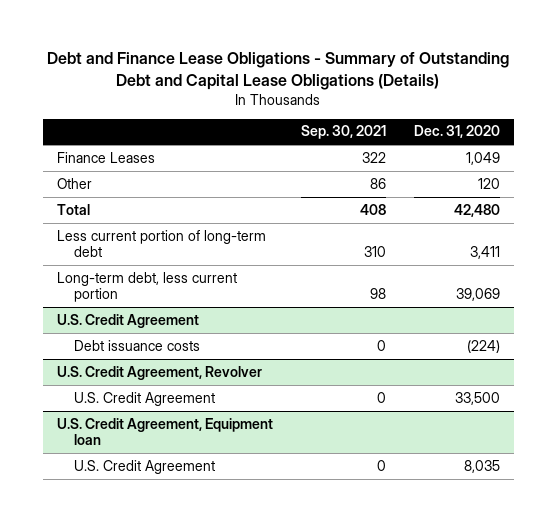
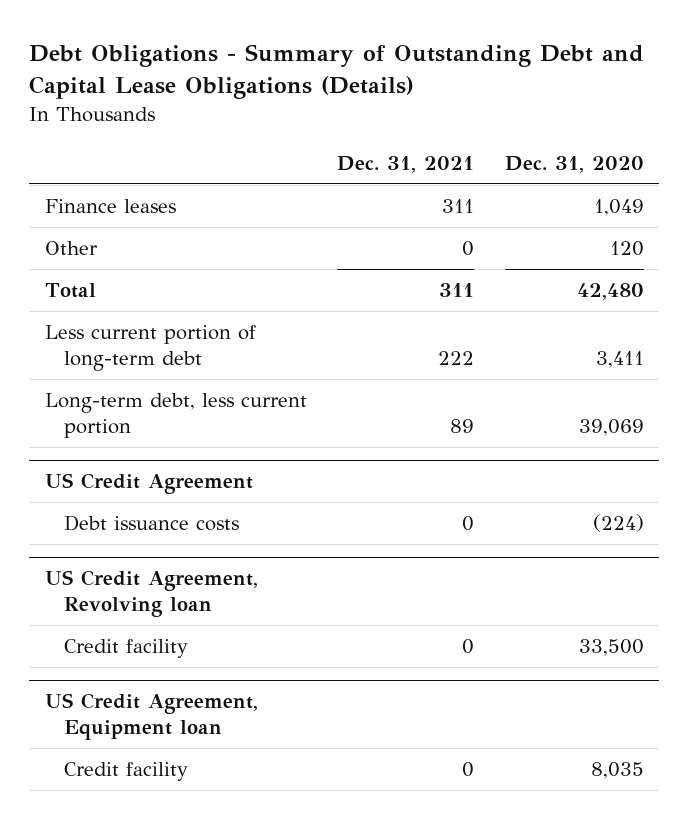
- Debt and Finance Lease Obligations - Summary of Outstanding Debt and Capital Lease Obligations (Details)
+ Debt Obligations - Summary of Outstanding Debt and Capital Lease Obligations (Details)
- | Sep. 30, 2021 | Dec. 31, 2020
+ | Dec. 31, 2021 | Dec. 31, 2020
- Finance Leases | 322 | 1,049
+ Finance leases | 311 | 1,049
- U.S. Credit Agreement
+ US Credit Agreement
- U.S. Credit Agreement, Revolver
- U.S. Credit Agreement | 0 | 33,500
- U.S. Credit Agreement, Equipment loan
- U.S. Credit Agreement | 0 | 8,035
+ US Credit Agreement, Revolving loan
+ Credit facility | 0 | 33,500
+ US Credit Agreement, Equipment loan
+ Credit facility | 0 | 8,035

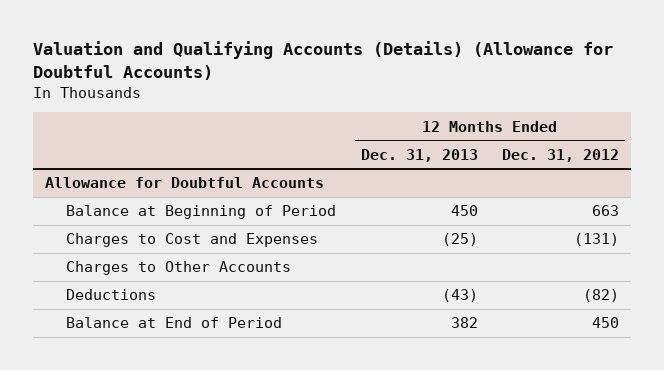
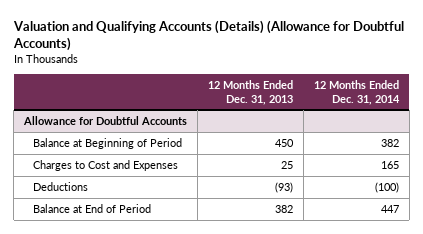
- | 12 Months Ended Dec. 31, 2013 | 12 Months Ended Dec. 31, 2012
+ | 12 Months Ended Dec. 31, 2013 | 12 Months Ended Dec. 31, 2014
@ Allowance for Doubtful Accounts
- Charges to Cost and Expenses | (25) | (131)
- Charges to Other Accounts
- Deductions | (43) | (82)
+ Charges to Cost and Expenses | 25 | 165
+ Deductions | (93) | (100)

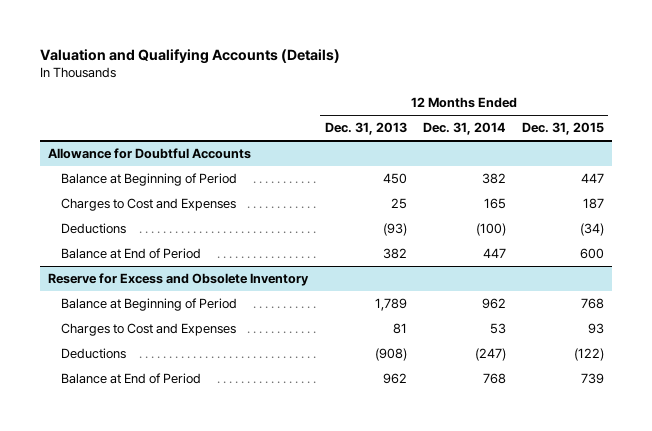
- Valuation and Qualifying Accounts (Details) (Allowance for Doubtful Accounts)
+ Valuation and Qualifying Accounts (Details)
- | 12 Months Ended Dec. 31, 2013 | 12 Months Ended Dec. 31, 2014
+ | 12 Months Ended Dec. 31, 2013 | 12 Months Ended Dec. 31, 2014 | 12 Months Ended Dec. 31, 2015
+ Reserve for Excess and Obsolete Inventory
+ Balance at Beginning of Period | 1,789 | 962 | 768
+ Charges to Cost and Expenses | 81 | 53 | 93
+ Deductions | (908) | (247) | (122)
+ Balance at End of Period | 962 | 768 | 739

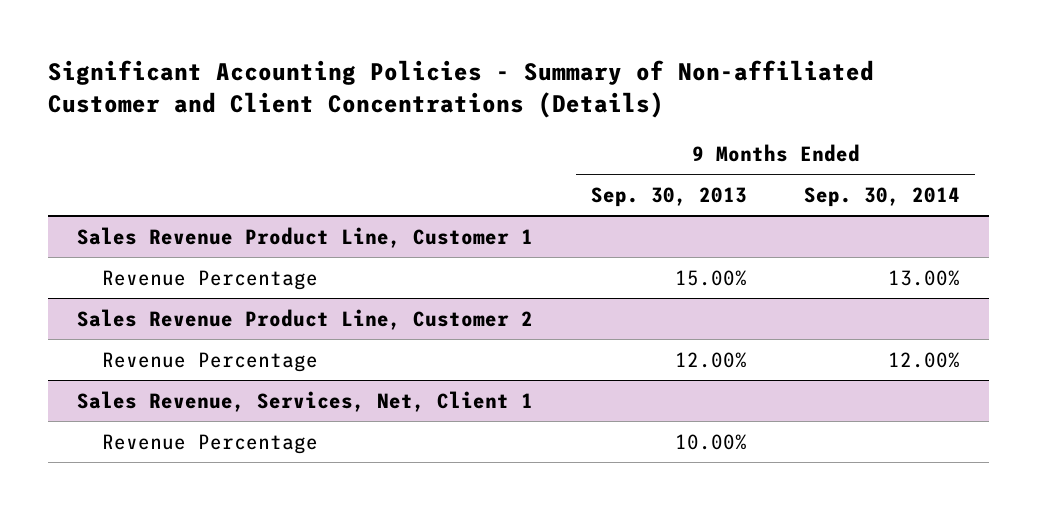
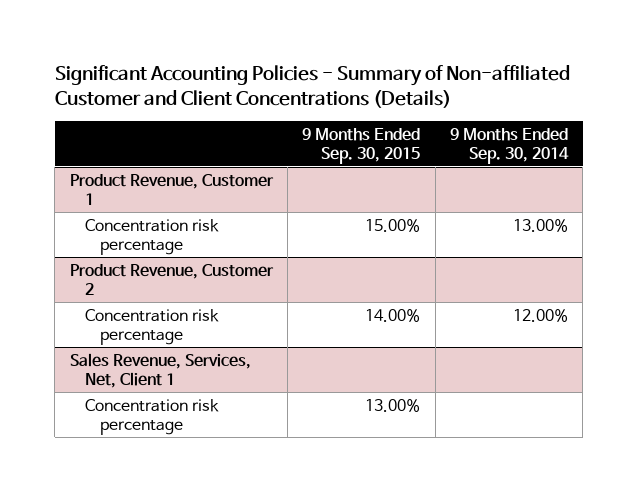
- | 9 Months Ended Sep. 30, 2013 | 9 Months Ended Sep. 30, 2014
+ | 9 Months Ended Sep. 30, 2015 | 9 Months Ended Sep. 30, 2014
- Sales Revenue Product Line, Customer 1
- Revenue Percentage | 15.00% | 13.00%
- Sales Revenue Product Line, Customer 2
- Revenue Percentage | 12.00% | 12.00%
+ Product Revenue, Customer 1
+ Concentration risk percentage | 15.00% | 13.00%
+ Product Revenue, Customer 2
+ Concentration risk percentage | 14.00% | 12.00%
@ Sales Revenue, Services, Net, Client 1
- Revenue Percentage | 10.00% |
+ Concentration risk percentage | 13.00% |

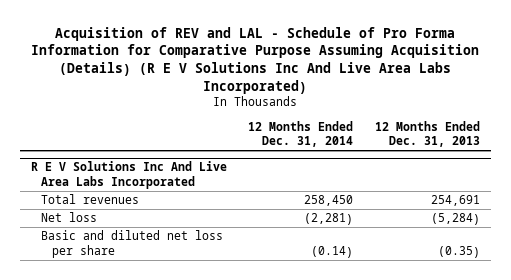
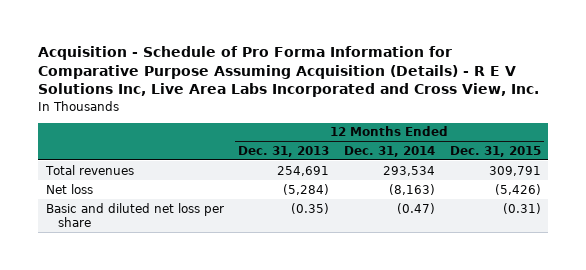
- Acquisition of REV and LAL - Schedule of Pro Forma Information for Comparative Purpose Assuming Acquisition (Details) (R E V Solutions Inc And Live Area Labs Incorporated)
+ Acquisition - Schedule of Pro Forma Information for Comparative Purpose Assuming Acquisition (Details) - R E V Solutions Inc, Live Area Labs Incorporated and Cross View, Inc.
- | 12 Months Ended Dec. 31, 2014 | 12 Months Ended Dec. 31, 2013
+ | 12 Months Ended Dec. 31, 2013 | 12 Months Ended Dec. 31, 2014 | 12 Months Ended Dec. 31, 2015
- R E V Solutions Inc And Live Area Labs Incorporated
- Total revenues | 258,450 | 254,691
- Net loss | (2,281) | (5,284)
- Basic and diluted net loss per share | (0.14) | (0.35)
+ Total revenues | 254,691 | 293,534 | 309,791
+ Net loss | (5,284) | (8,163) | (5,426)
+ Basic and diluted net loss per share | (0.35) | (0.47) | (0.31)

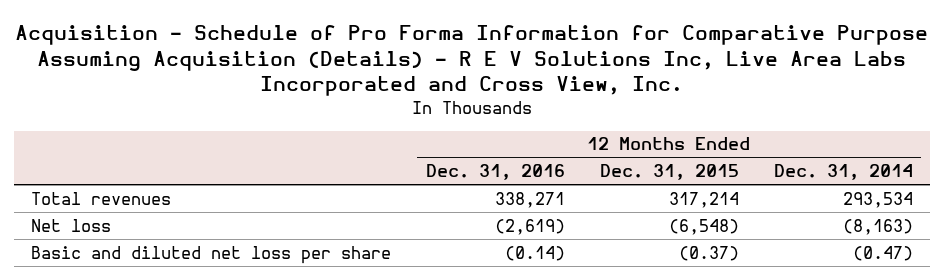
- | 12 Months Ended Dec. 31, 2013 | 12 Months Ended Dec. 31, 2014 | 12 Months Ended Dec. 31, 2015
+ | 12 Months Ended Dec. 31, 2016 | 12 Months Ended Dec. 31, 2015 | 12 Months Ended Dec. 31, 2014
- Total revenues | 254,691 | 293,534 | 309,791
- Net loss | (5,284) | (8,163) | (5,426)
- Basic and diluted net loss per share | (0.35) | (0.47) | (0.31)
+ Total revenues | 338,271 | 317,214 | 293,534
+ Net loss | (2,619) | (6,548) | (8,163)
+ Basic and diluted net loss per share | (0.14) | (0.37) | (0.47)

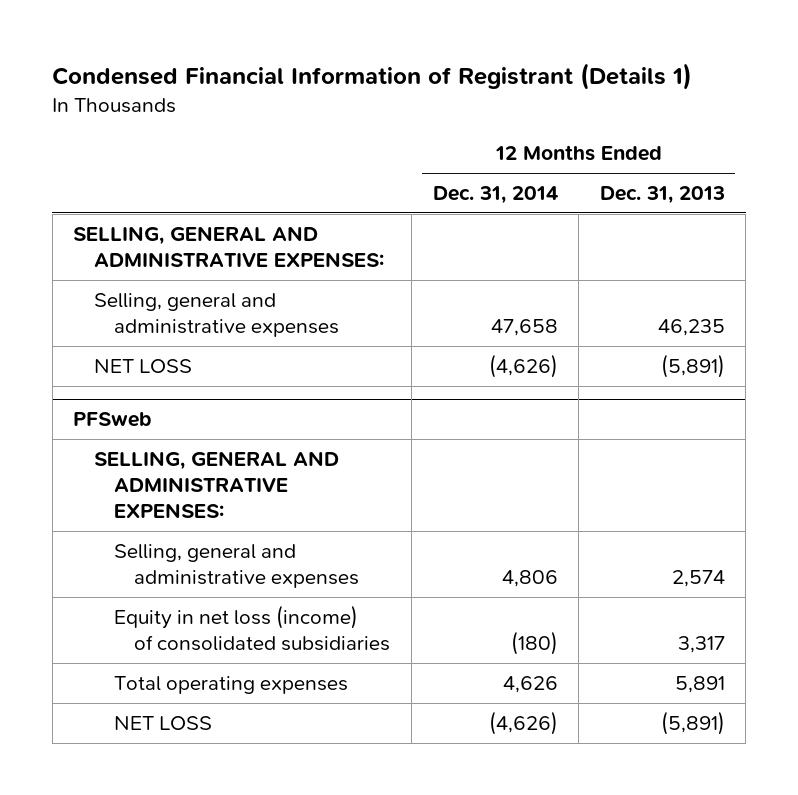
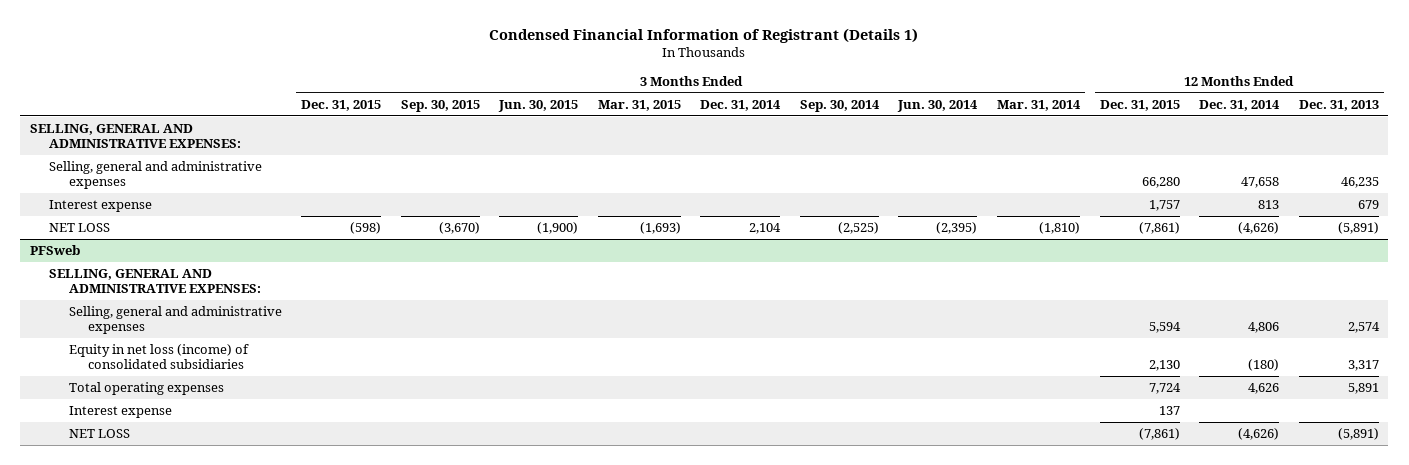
- | 12 Months Ended Dec. 31, 2014 | 12 Months Ended Dec. 31, 2013
+ | 3 Months Ended Dec. 31, 2015 | 3 Months Ended Sep. 30, 2015 | 3 Months Ended Jun. 30, 2015 | 3 Months Ended Mar. 31, 2015 | 3 Months Ended Dec. 31, 2014 | 3 Months Ended Sep. 30, 2014 | 3 Months Ended Jun. 30, 2014 | 3 Months Ended Mar. 31, 2014 | 12 Months Ended Dec. 31, 2015 | 12 Months Ended Dec. 31, 2014 | 12 Months Ended Dec. 31, 2013
+ Interest expense | | | | | | | | | 1,757 | 813 | 679
@ PFSweb
+ Interest expense | | | | | | | | | 137 | |

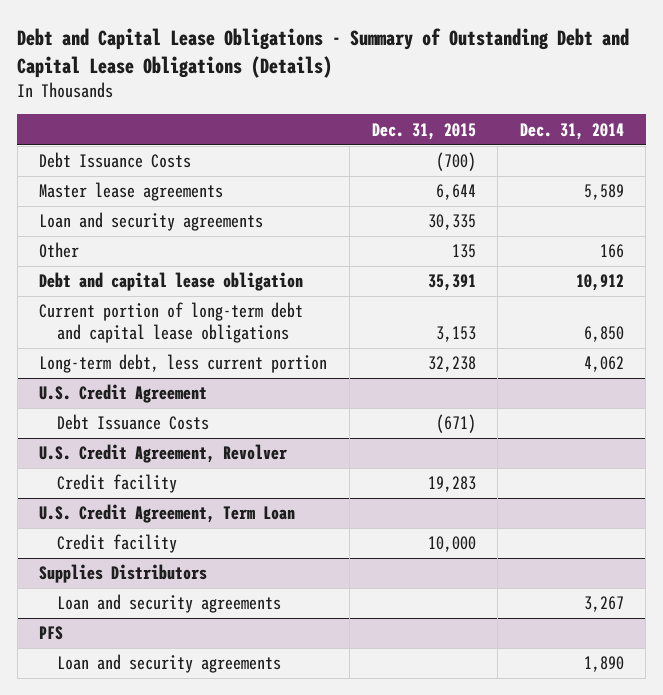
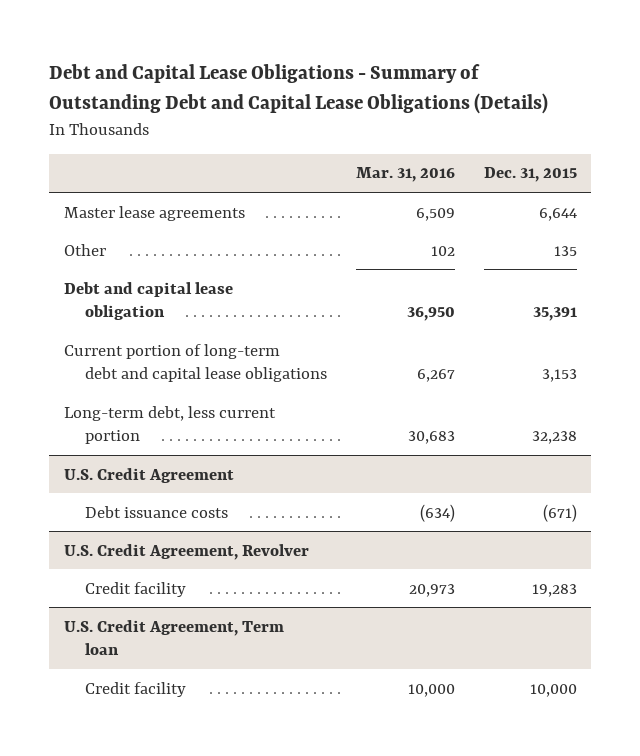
- | Dec. 31, 2015 | Dec. 31, 2014
+ | Mar. 31, 2016 | Dec. 31, 2015
- Debt Issuance Costs | (700) |
- Loan and security agreements | 30,335 |
@ U.S. Credit Agreement
- Debt Issuance Costs | (671) |
+ Debt issuance costs | (634) | (671)
- U.S. Credit Agreement, Term Loan
+ U.S. Credit Agreement, Term loan
- Supplies Distributors
- Loan and security agreements | | 3,267
- PFS
- Loan and security agreements | | 1,890

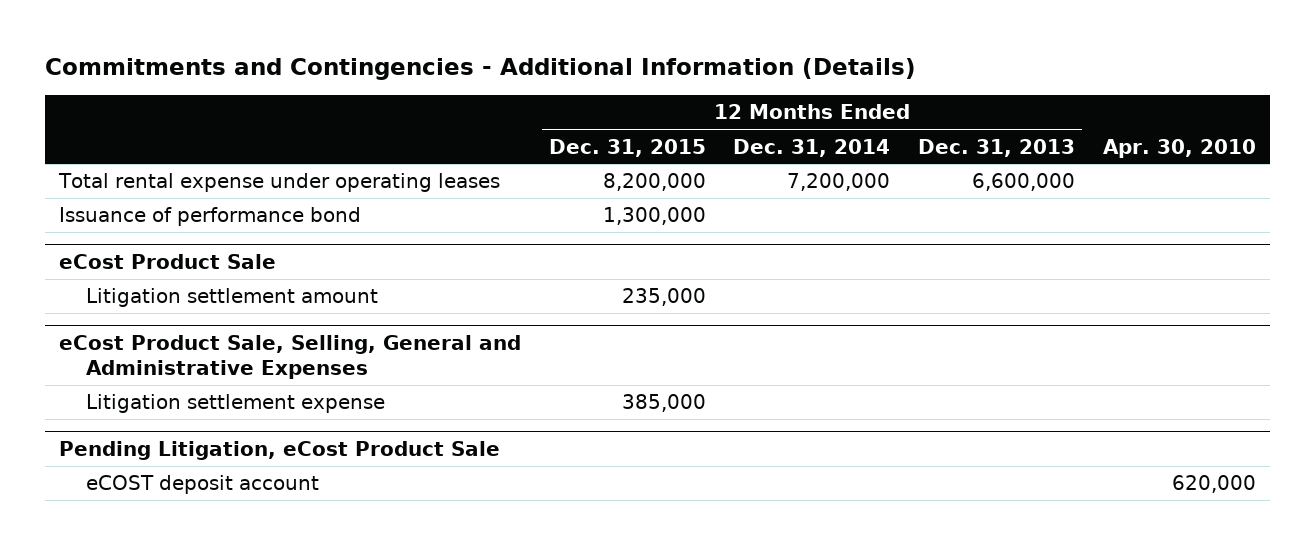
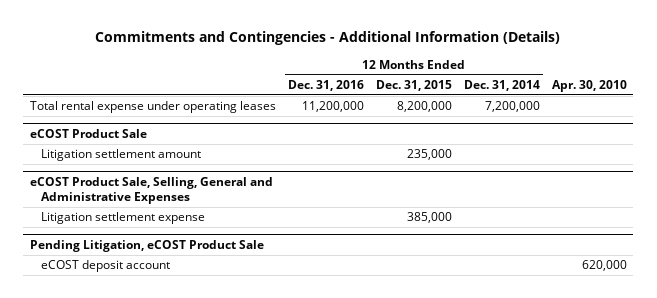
- | 12 Months Ended Dec. 31, 2015 | 12 Months Ended Dec. 31, 2014 | 12 Months Ended Dec. 31, 2013 | Apr. 30, 2010
+ | 12 Months Ended Dec. 31, 2016 | 12 Months Ended Dec. 31, 2015 | 12 Months Ended Dec. 31, 2014 | Apr. 30, 2010
- Issuance of performance bond | 1,300,000 | | |
- eCost Product Sale
+ eCOST Product Sale
- eCost Product Sale, Selling, General and Administrative Expenses
+ eCOST Product Sale, Selling, General and Administrative Expenses
- Pending Litigation, eCost Product Sale
+ Pending Litigation, eCOST Product Sale

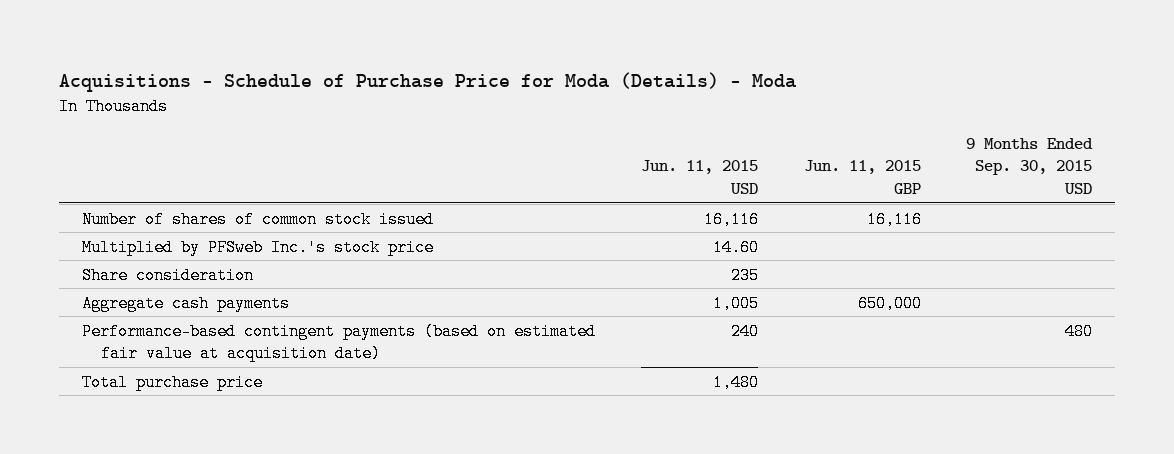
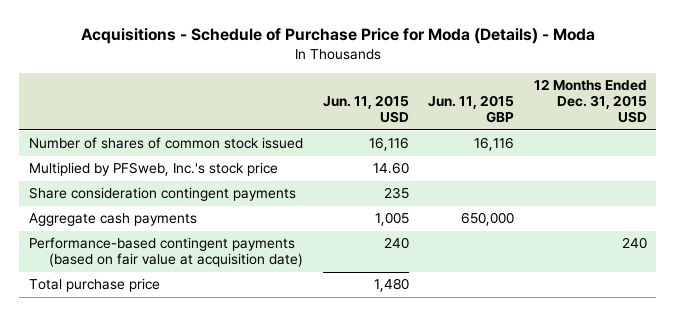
- | Jun. 11, 2015 USD | Jun. 11, 2015 GBP | 9 Months Ended Sep. 30, 2015 USD
+ | Jun. 11, 2015 USD | Jun. 11, 2015 GBP | 12 Months Ended Dec. 31, 2015 USD
- Multiplied by PFSweb Inc.'s stock price | 14.60 | |
- Share consideration | 235 | |
+ Multiplied by PFSweb, Inc.'s stock price | 14.60 | |
+ Share consideration contingent payments | 235 | |
- Performance-based contingent payments (based on estimated fair value at acquisition date) | 240 | | 480
+ Performance-based contingent payments (based on fair value at acquisition date) | 240 | | 240

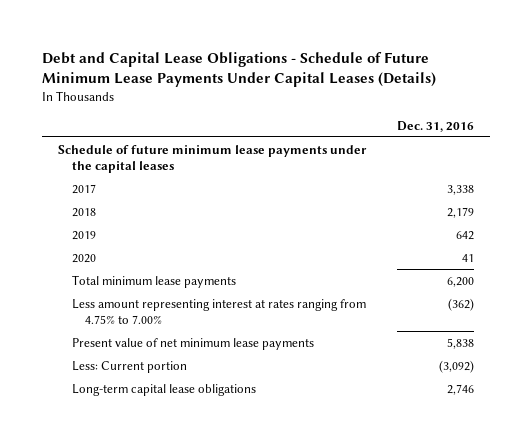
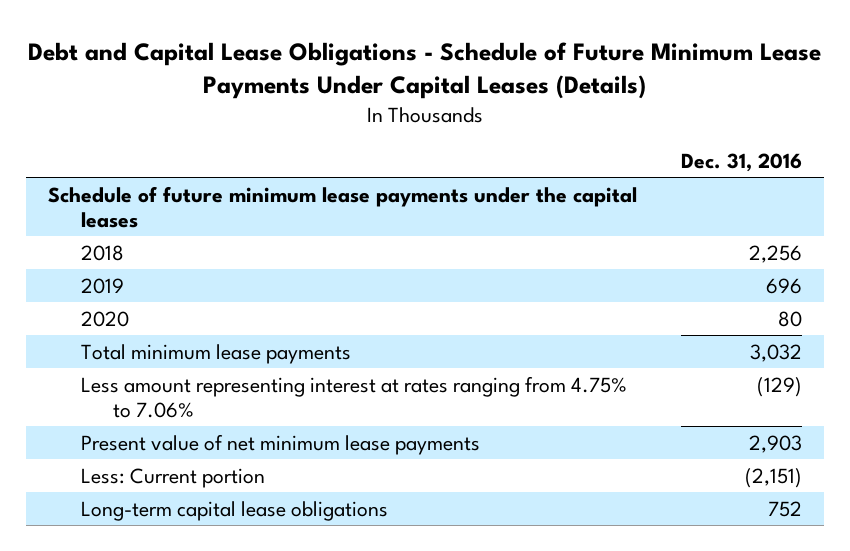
- 2017 | 3,338
- 2018 | 2,179
- 2019 | 642
- 2020 | 41
- Total minimum lease payments | 6,200
- Less amount representing interest at rates ranging from 4.75% to 7.00% | (362)
- Present value of net minimum lease payments | 5,838
- Less: Current portion | (3,092)
- Long-term capital lease obligations | 2,746
+ 2018 | 2,256
+ 2019 | 696
+ 2020 | 80
+ Total minimum lease payments | 3,032
+ Less amount representing interest at rates ranging from 4.75% to 7.06% | (129)
+ Present value of net minimum lease payments | 2,903
+ Less: Current portion | (2,151)
+ Long-term capital lease obligations | 752

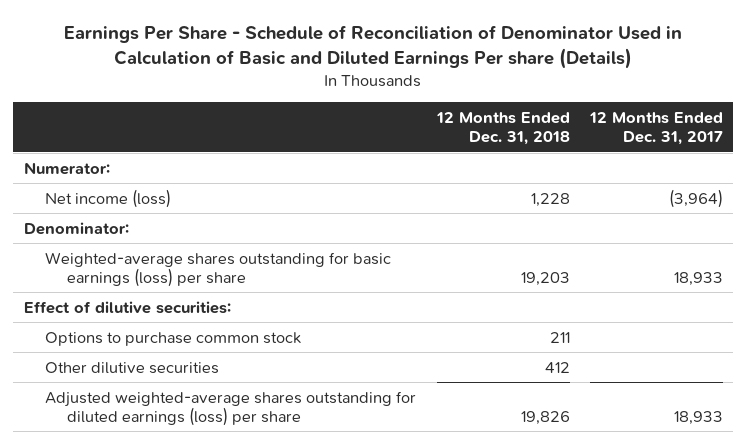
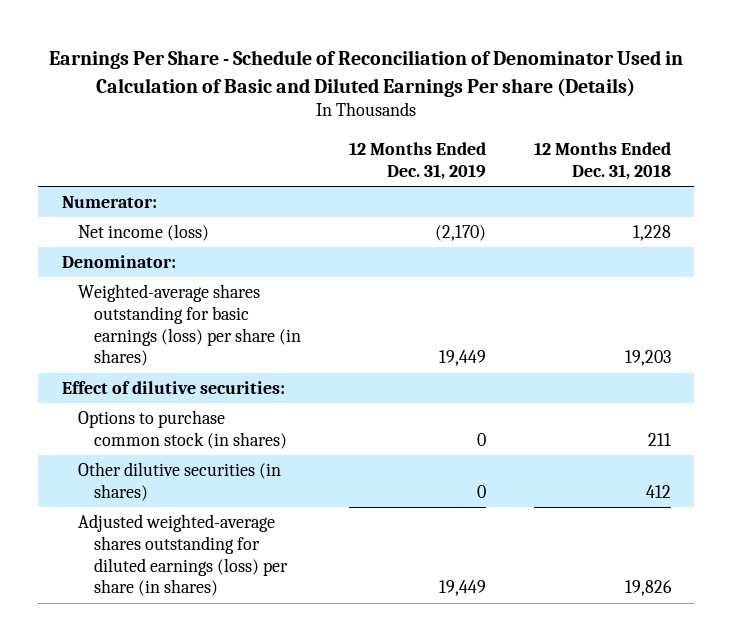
- | 12 Months Ended Dec. 31, 2018 | 12 Months Ended Dec. 31, 2017
+ | 12 Months Ended Dec. 31, 2019 | 12 Months Ended Dec. 31, 2018
- Weighted-average shares outstanding for basic earnings (loss) per share | 19,203 | 18,933
+ Weighted-average shares outstanding for basic earnings (loss) per share (in shares) | 19,449 | 19,203
- Options to purchase common stock | 211 |
- Other dilutive securities | 412 |
- Adjusted weighted-average shares outstanding for diluted earnings (loss) per share | 19,826 | 18,933
+ Options to purchase common stock (in shares) | 0 | 211
+ Other dilutive securities (in shares) | 0 | 412
+ Adjusted weighted-average shares outstanding for diluted earnings (loss) per share (in shares) | 19,449 | 19,826

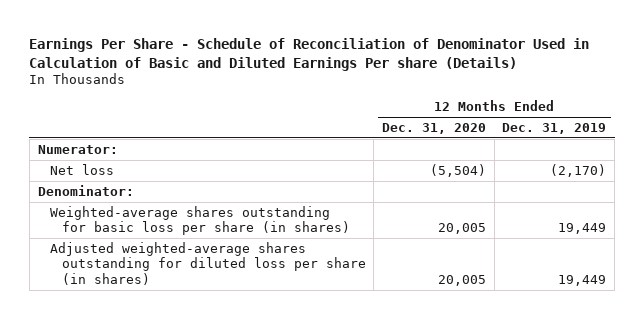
- | 12 Months Ended Dec. 31, 2019 | 12 Months Ended Dec. 31, 2018
+ | 12 Months Ended Dec. 31, 2020 | 12 Months Ended Dec. 31, 2019
- Net income (loss) | (2,170) | 1,228
+ Net loss | (5,504) | (2,170)
- Weighted-average shares outstanding for basic earnings (loss) per share (in shares) | 19,449 | 19,203
- Effect of dilutive securities:
- Options to purchase common stock (in shares) | 0 | 211
- Other dilutive securities (in shares) | 0 | 412
- Adjusted weighted-average shares outstanding for diluted earnings (loss) per share (in shares) | 19,449 | 19,826
+ Weighted-average shares outstanding for basic loss per share (in shares) | 20,005 | 19,449
+ Adjusted weighted-average shares outstanding for diluted loss per share (in shares) | 20,005 | 19,449

